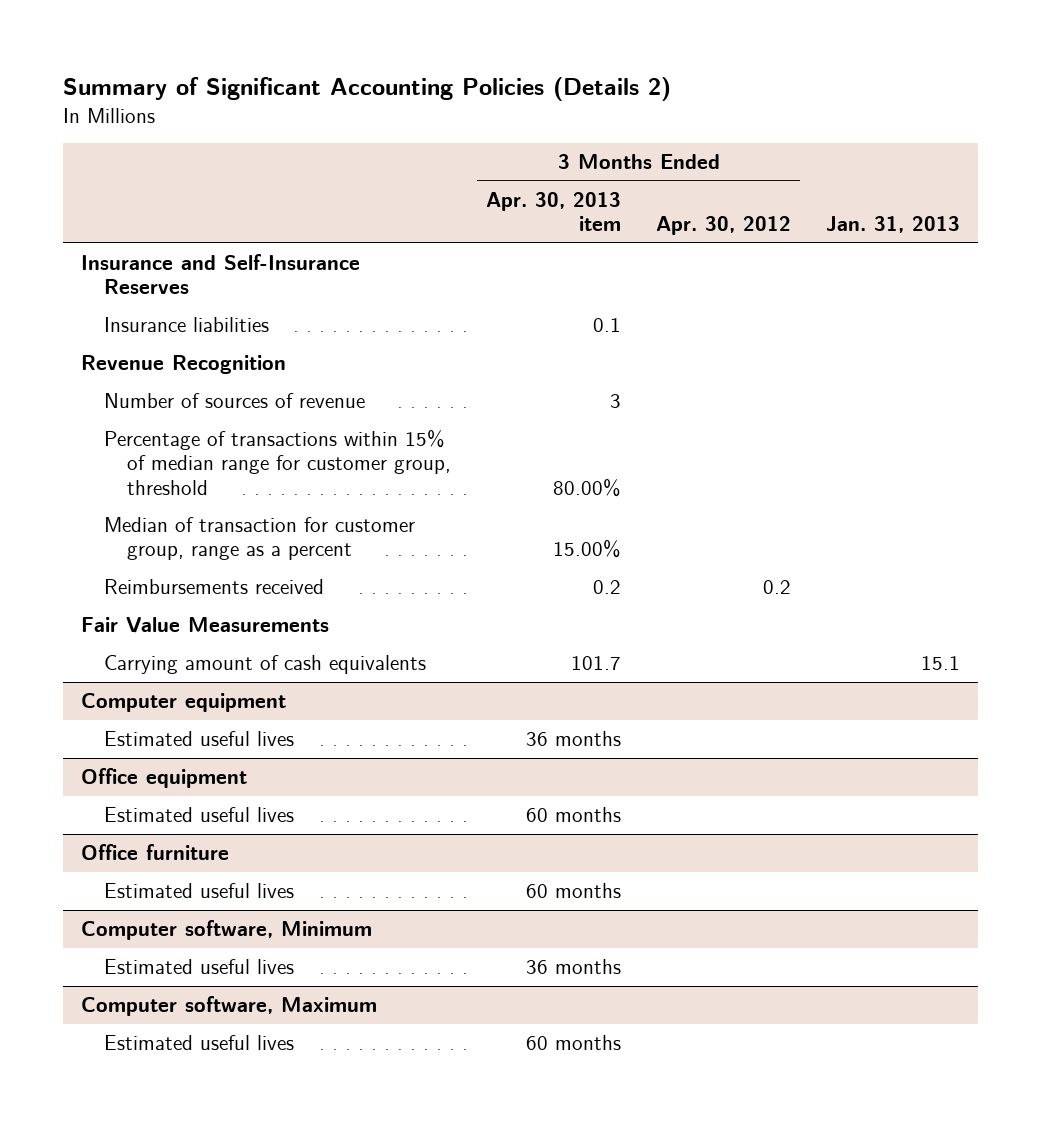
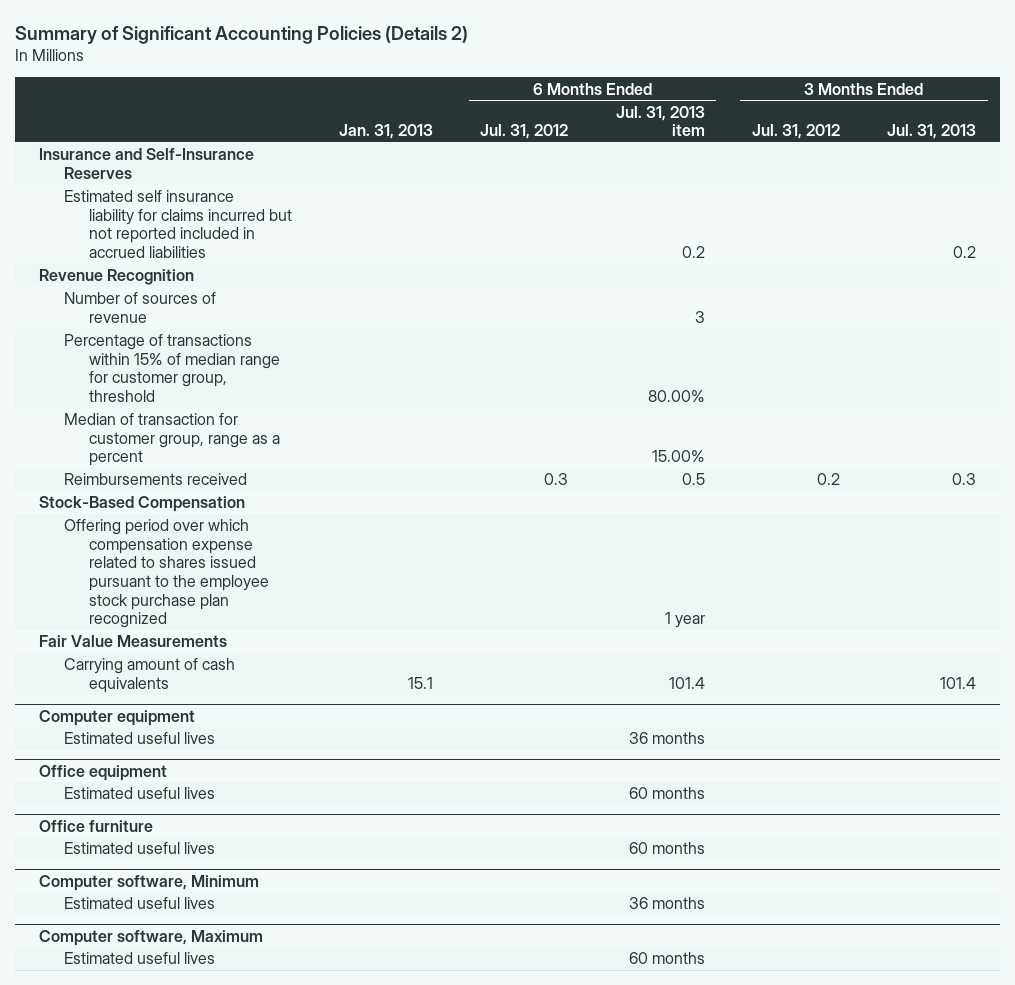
- | 3 Months Ended Apr. 30, 2013 item | 3 Months Ended Apr. 30, 2012 | Jan. 31, 2013
+ | Jan. 31, 2013 | 6 Months Ended Jul. 31, 2012 | 6 Months Ended Jul. 31, 2013 item | 3 Months Ended Jul. 31, 2012 | 3 Months Ended Jul. 31, 2013
- Insurance liabilities | 0.1 | |
+ Estimated self insurance liability for claims incurred but not reported included in accrued liabilities | | | 0.2 | | 0.2
+ Stock-Based Compensation
+ Offering period over which compensation expense related to shares issued pursuant to the employee stock purchase plan recognized | | | 1 year | |

